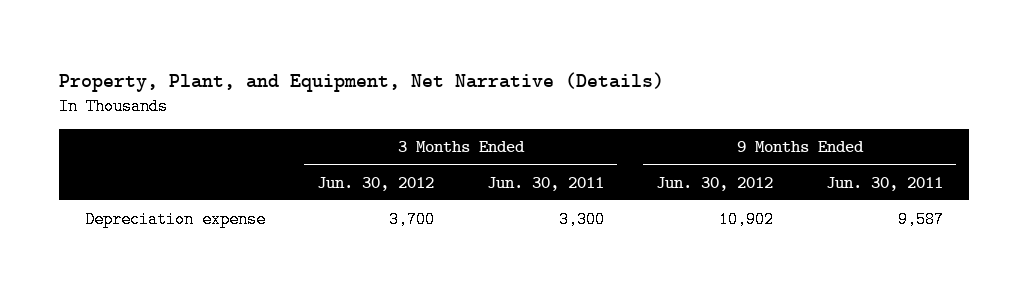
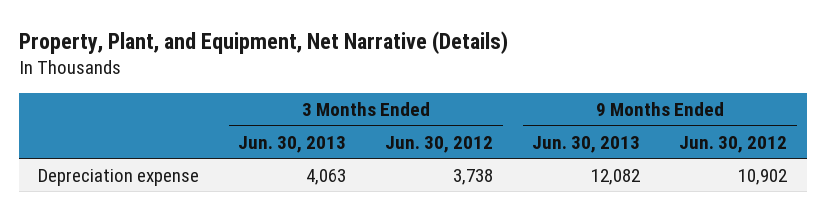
- | 3 Months Ended Jun. 30, 2012 | 3 Months Ended Jun. 30, 2011 | 9 Months Ended Jun. 30, 2012 | 9 Months Ended Jun. 30, 2011
+ | 3 Months Ended Jun. 30, 2013 | 3 Months Ended Jun. 30, 2012 | 9 Months Ended Jun. 30, 2013 | 9 Months Ended Jun. 30, 2012
- Depreciation expense | 3,700 | 3,300 | 10,902 | 9,587
+ Depreciation expense | 4,063 | 3,738 | 12,082 | 10,902

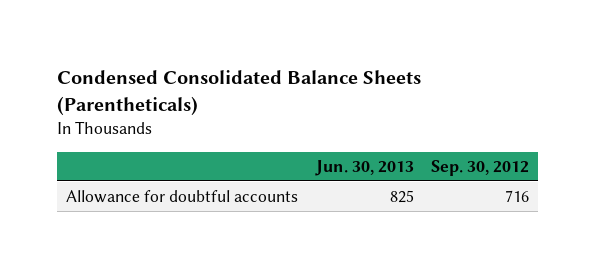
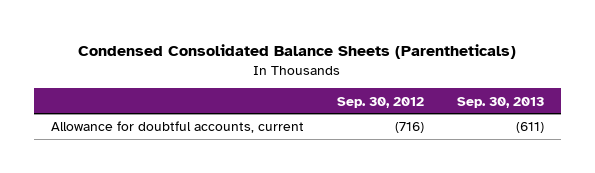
- | Jun. 30, 2013 | Sep. 30, 2012
+ | Sep. 30, 2012 | Sep. 30, 2013
- Allowance for doubtful accounts | 825 | 716
+ Allowance for doubtful accounts, current | (716) | (611)

